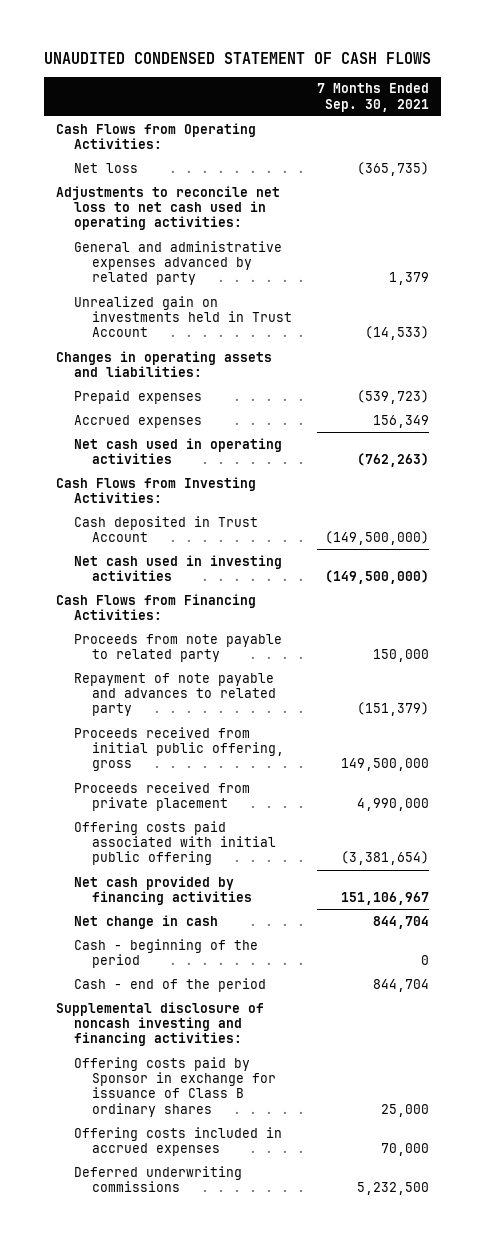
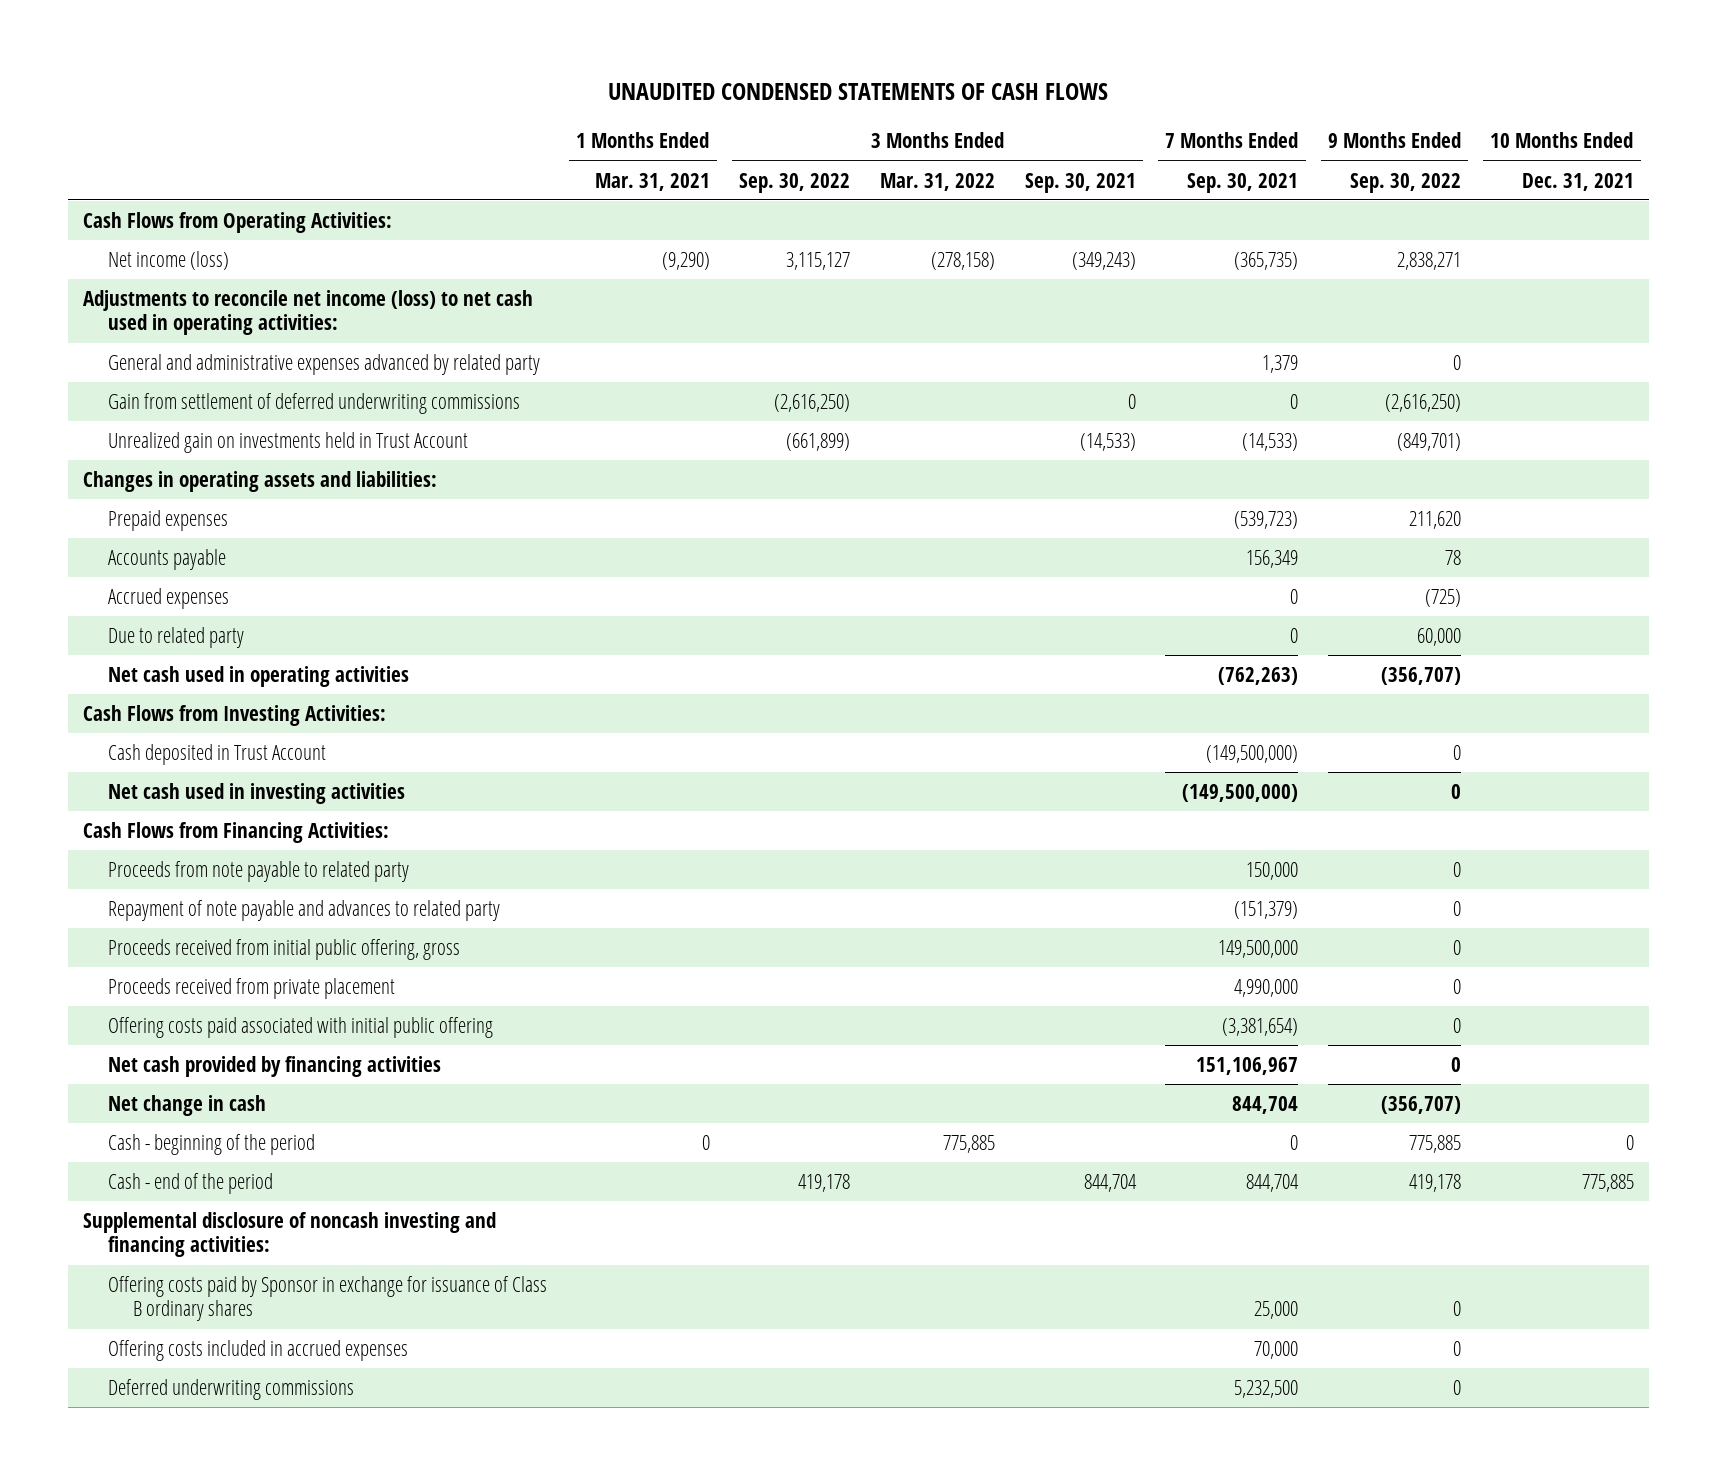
- UNAUDITED CONDENSED STATEMENT OF CASH FLOWS
+ UNAUDITED CONDENSED STATEMENTS OF CASH FLOWS
- | 7 Months Ended Sep. 30, 2021
+ | 1 Months Ended Mar. 31, 2021 | 3 Months Ended Sep. 30, 2022 | 3 Months Ended Mar. 31, 2022 | 3 Months Ended Sep. 30, 2021 | 7 Months Ended Sep. 30, 2021 | 9 Months Ended Sep. 30, 2022 | 10 Months Ended Dec. 31, 2021
- Net loss | (365,735)
- Adjustments to reconcile net loss to net cash used in operating activities:
+ Net income (loss) | (9,290) | 3,115,127 | (278,158) | (349,243) | (365,735) | 2,838,271 |
+ Adjustments to reconcile net income (loss) to net cash used in operating activities:
+ Gain from settlement of deferred underwriting commissions | | (2,616,250) | | 0 | 0 | (2,616,250) |
- Accrued expenses | 156,349
+ Accounts payable | | | | | 156,349 | 78 |
+ Accrued expenses | | | | | 0 | (725) |
+ Due to related party | | | | | 0 | 60,000 |

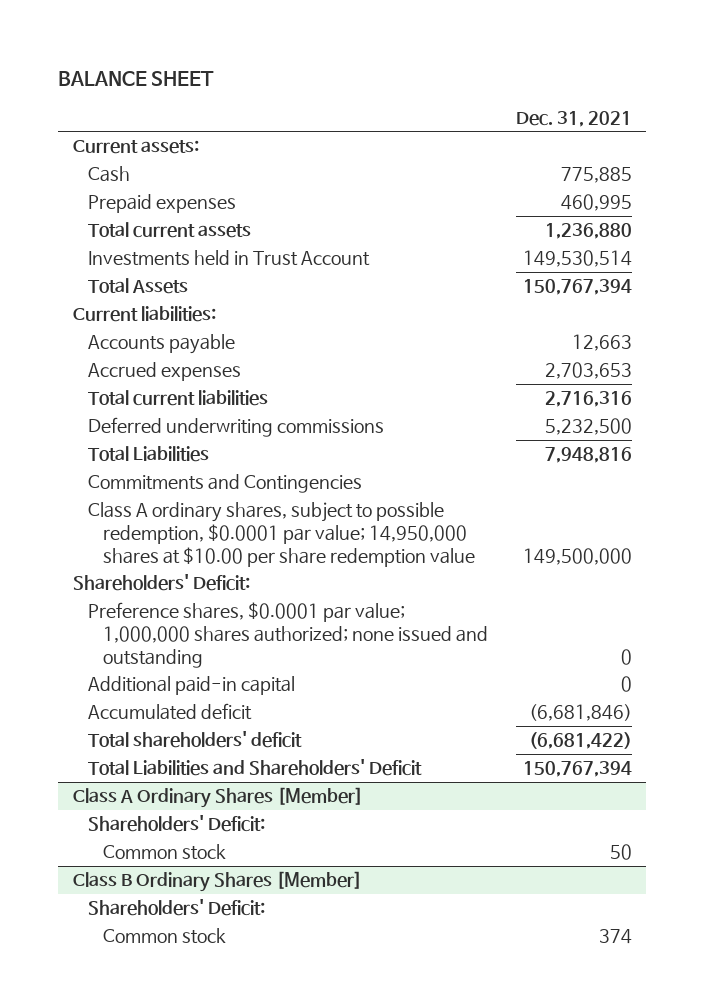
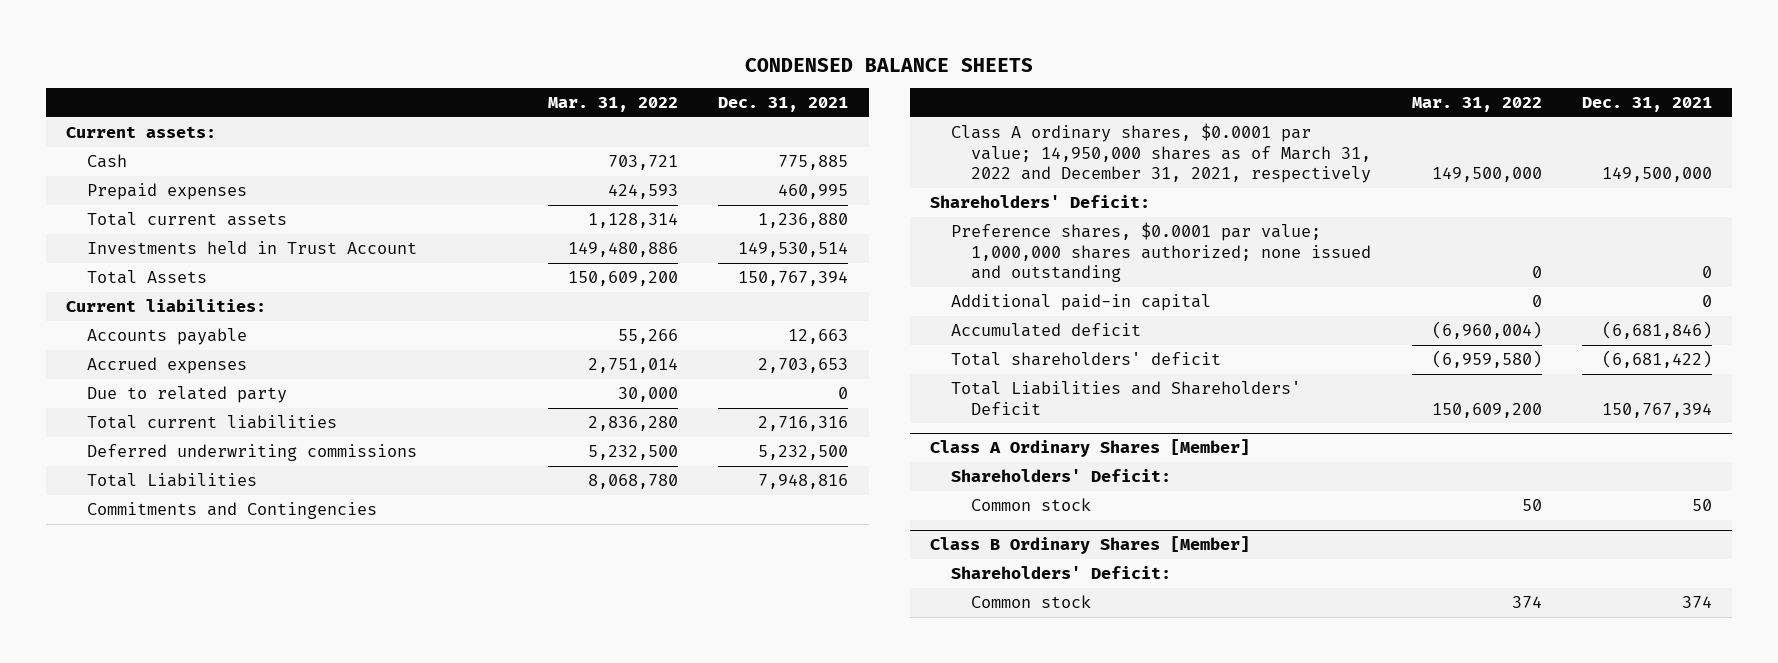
- BALANCE SHEET
+ CONDENSED BALANCE SHEETS
- | Dec. 31, 2021
+ | Mar. 31, 2022 | Dec. 31, 2021
+ Due to related party | 30,000 | 0
- Class A ordinary shares, subject to possible redemption, $0.0001 par value; 14,950,000 shares at $10.00 per share redemption value | 149,500,000
+ Class A ordinary shares, $0.0001 par value; 14,950,000 shares as of March 31, 2022 and December 31, 2021, respectively | 149,500,000 | 149,500,000

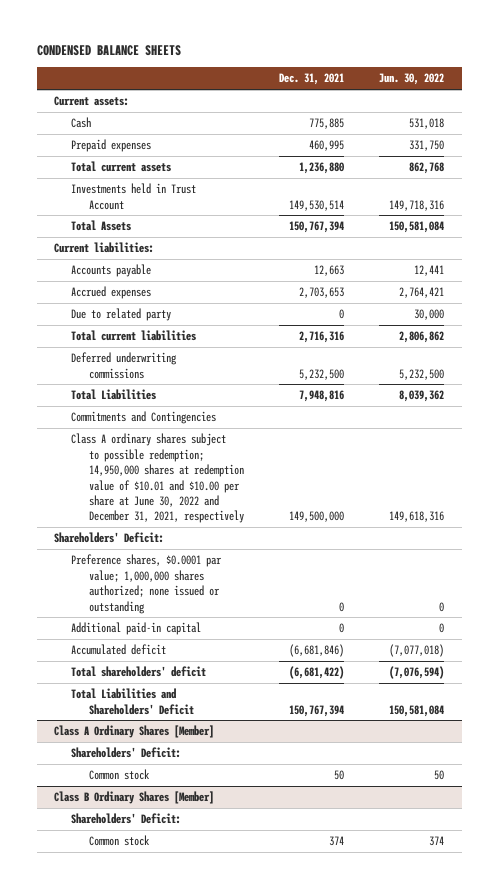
- | Mar. 31, 2022 | Dec. 31, 2021
+ | Dec. 31, 2021 | Jun. 30, 2022
- Class A ordinary shares, $0.0001 par value; 14,950,000 shares as of March 31, 2022 and December 31, 2021, respectively | 149,500,000 | 149,500,000
+ Class A ordinary shares subject to possible redemption; 14,950,000 shares at redemption value of $10.01 and $10.00 per share at June 30, 2022 and December 31, 2021, respectively | 149,500,000 | 149,618,316
- Preference shares, $0.0001 par value; 1,000,000 shares authorized; none issued and outstanding | 0 | 0
+ Preference shares, $0.0001 par value; 1,000,000 shares authorized; none issued or outstanding | 0 | 0

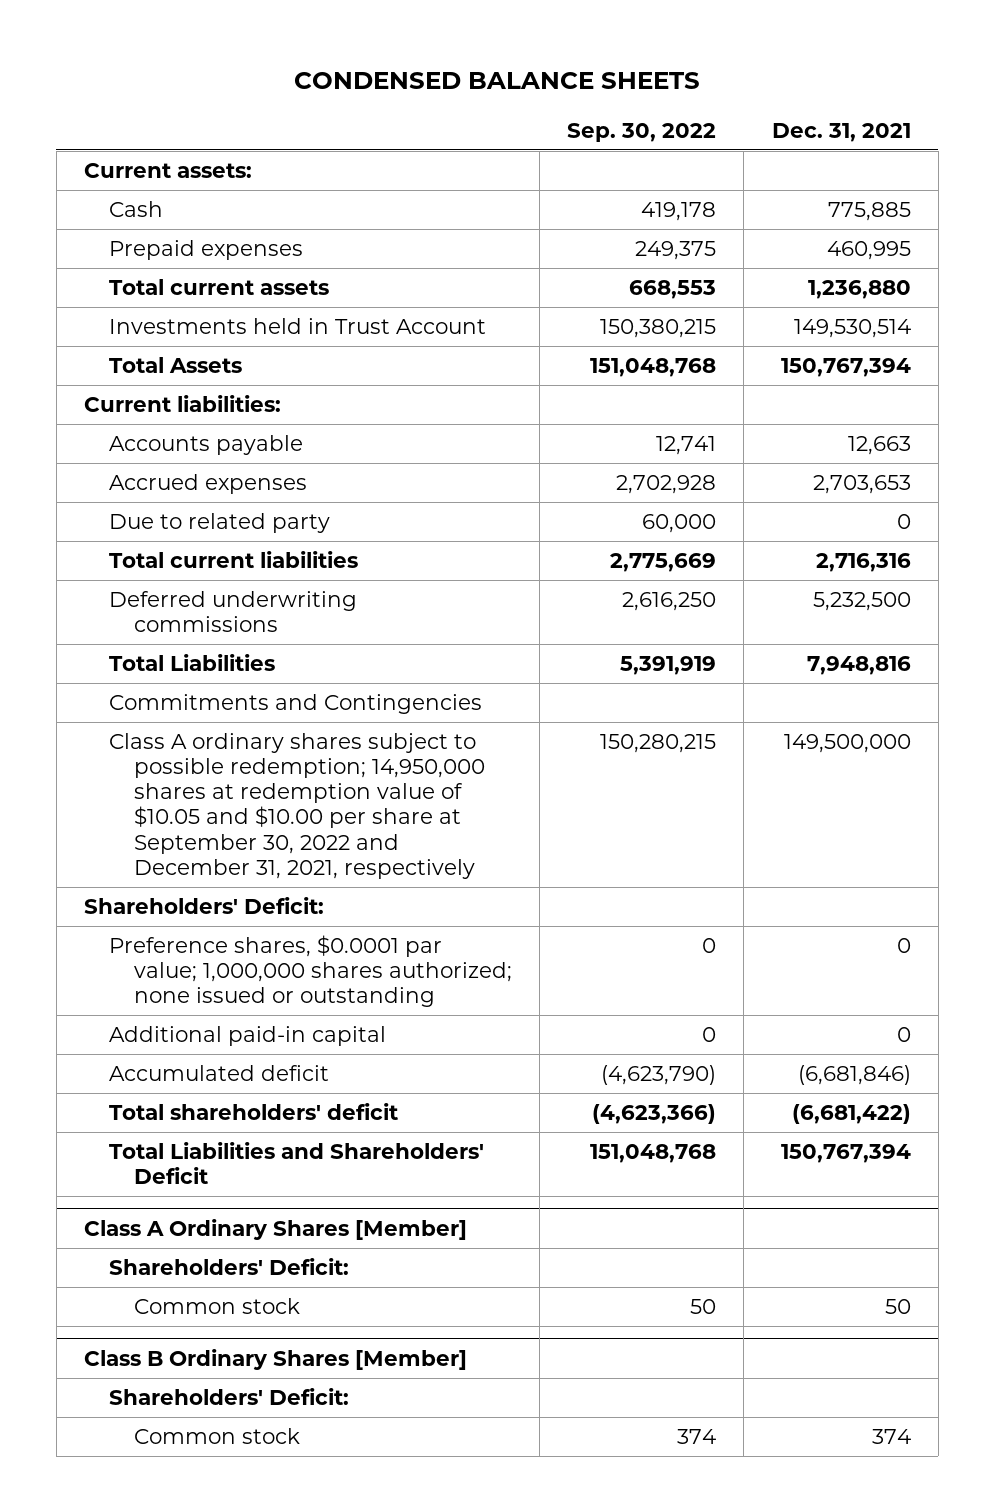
- | Dec. 31, 2021 | Jun. 30, 2022
+ | Sep. 30, 2022 | Dec. 31, 2021
- Class A ordinary shares subject to possible redemption; 14,950,000 shares at redemption value of $10.01 and $10.00 per share at June 30, 2022 and December 31, 2021, respectively | 149,500,000 | 149,618,316
+ Class A ordinary shares subject to possible redemption; 14,950,000 shares at redemption value of $10.05 and $10.00 per share at September 30, 2022 and December 31, 2021, respectively | 150,280,215 | 149,500,000

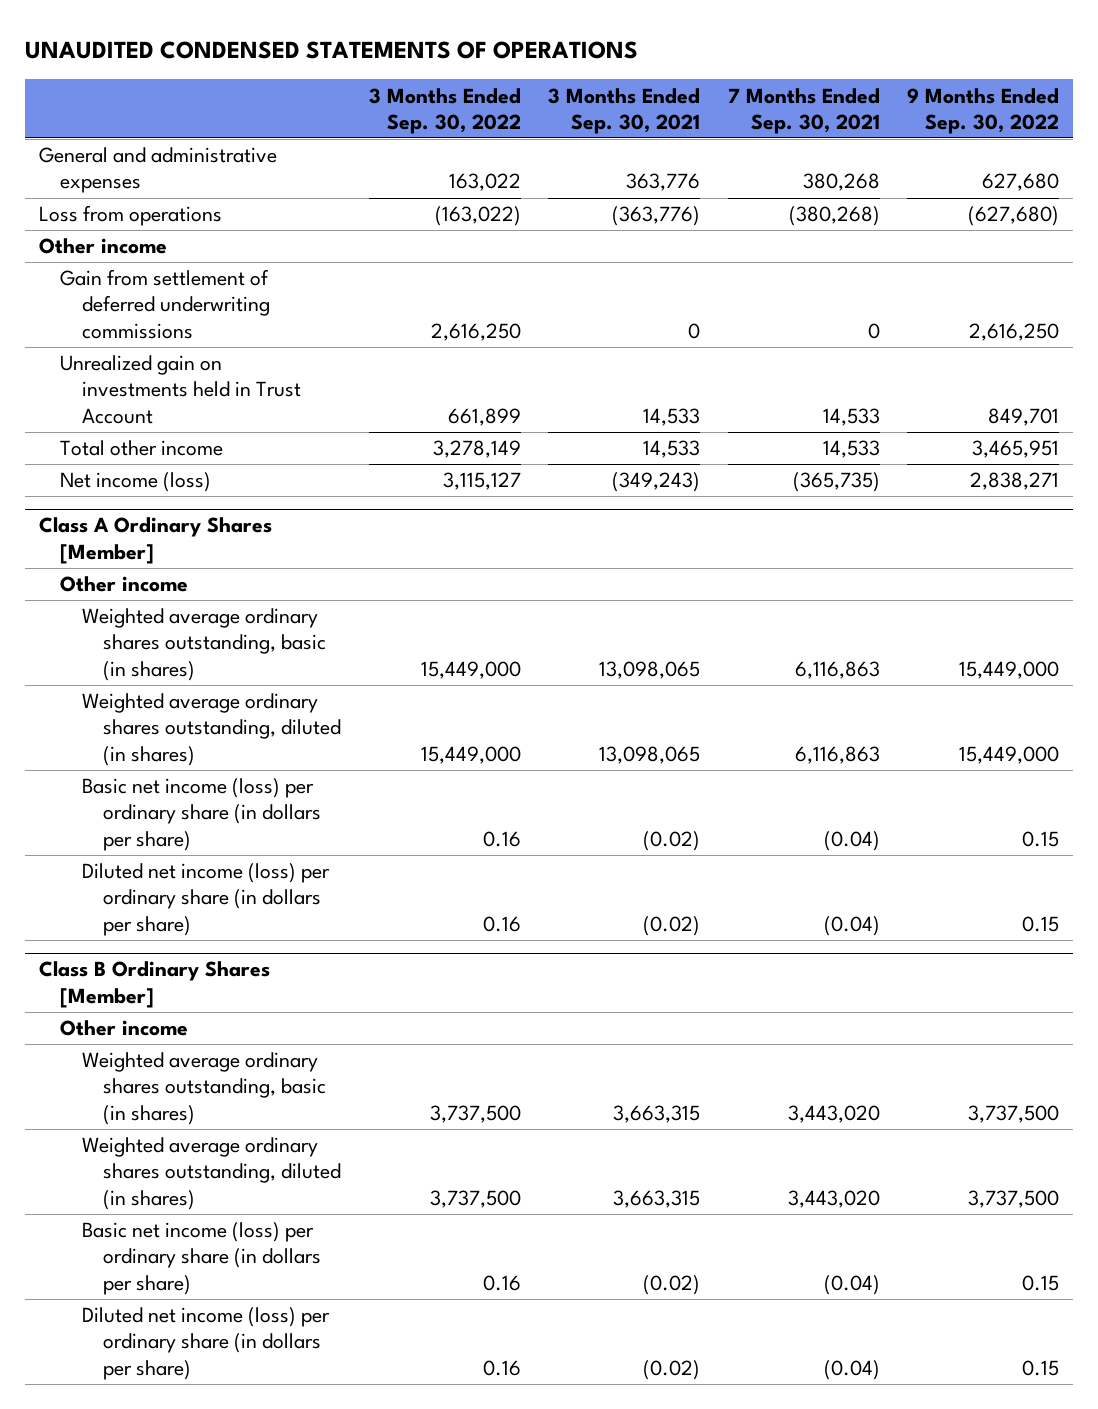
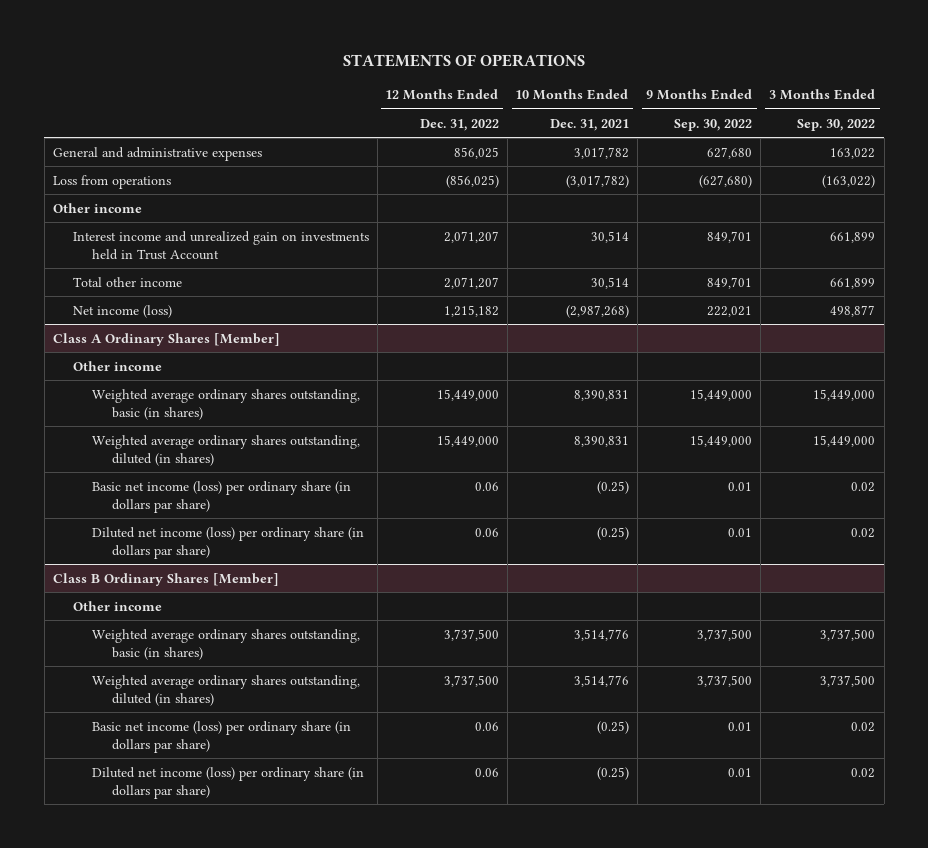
- UNAUDITED CONDENSED STATEMENTS OF OPERATIONS
+ STATEMENTS OF OPERATIONS
- | 3 Months Ended Sep. 30, 2022 | 3 Months Ended Sep. 30, 2021 | 7 Months Ended Sep. 30, 2021 | 9 Months Ended Sep. 30, 2022
+ | 12 Months Ended Dec. 31, 2022 | 10 Months Ended Dec. 31, 2021 | 9 Months Ended Sep. 30, 2022 | 3 Months Ended Sep. 30, 2022
- Gain from settlement of deferred underwriting commissions | 2,616,250 | 0 | 0 | 2,616,250
- Unrealized gain on investments held in Trust Account | 661,899 | 14,533 | 14,533 | 849,701
- Total other income | 3,278,149 | 14,533 | 14,533 | 3,465,951
- Net income (loss) | 3,115,127 | (349,243) | (365,735) | 2,838,271
+ Interest income and unrealized gain on investments held in Trust Account | 2,071,207 | 30,514 | 849,701 | 661,899
+ Total other income | 2,071,207 | 30,514 | 849,701 | 661,899
+ Net income (loss) | 1,215,182 | (2,987,268) | 222,021 | 498,877
@ Class A Ordinary Shares [Member]
- Basic net income (loss) per ordinary share (in dollars per share) | 0.16 | (0.02) | (0.04) | 0.15
- Diluted net income (loss) per ordinary share (in dollars per share) | 0.16 | (0.02) | (0.04) | 0.15
+ Basic net income (loss) per ordinary share (in dollars par share) | 0.06 | (0.25) | 0.01 | 0.02
+ Diluted net income (loss) per ordinary share (in dollars par share) | 0.06 | (0.25) | 0.01 | 0.02
@ Class B Ordinary Shares [Member]
- Basic net income (loss) per ordinary share (in dollars per share) | 0.16 | (0.02) | (0.04) | 0.15
- Diluted net income (loss) per ordinary share (in dollars per share) | 0.16 | (0.02) | (0.04) | 0.15
+ Basic net income (loss) per ordinary share (in dollars par share) | 0.06 | (0.25) | 0.01 | 0.02
+ Diluted net income (loss) per ordinary share (in dollars par share) | 0.06 | (0.25) | 0.01 | 0.02

